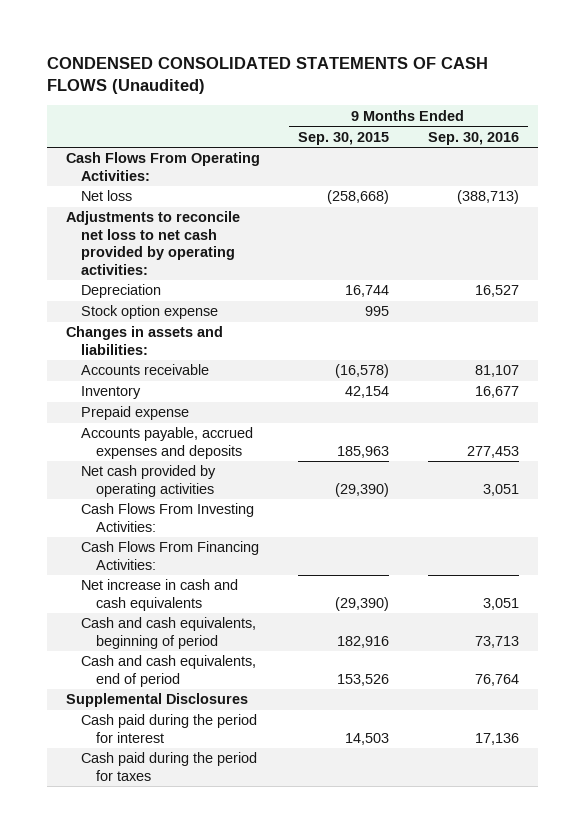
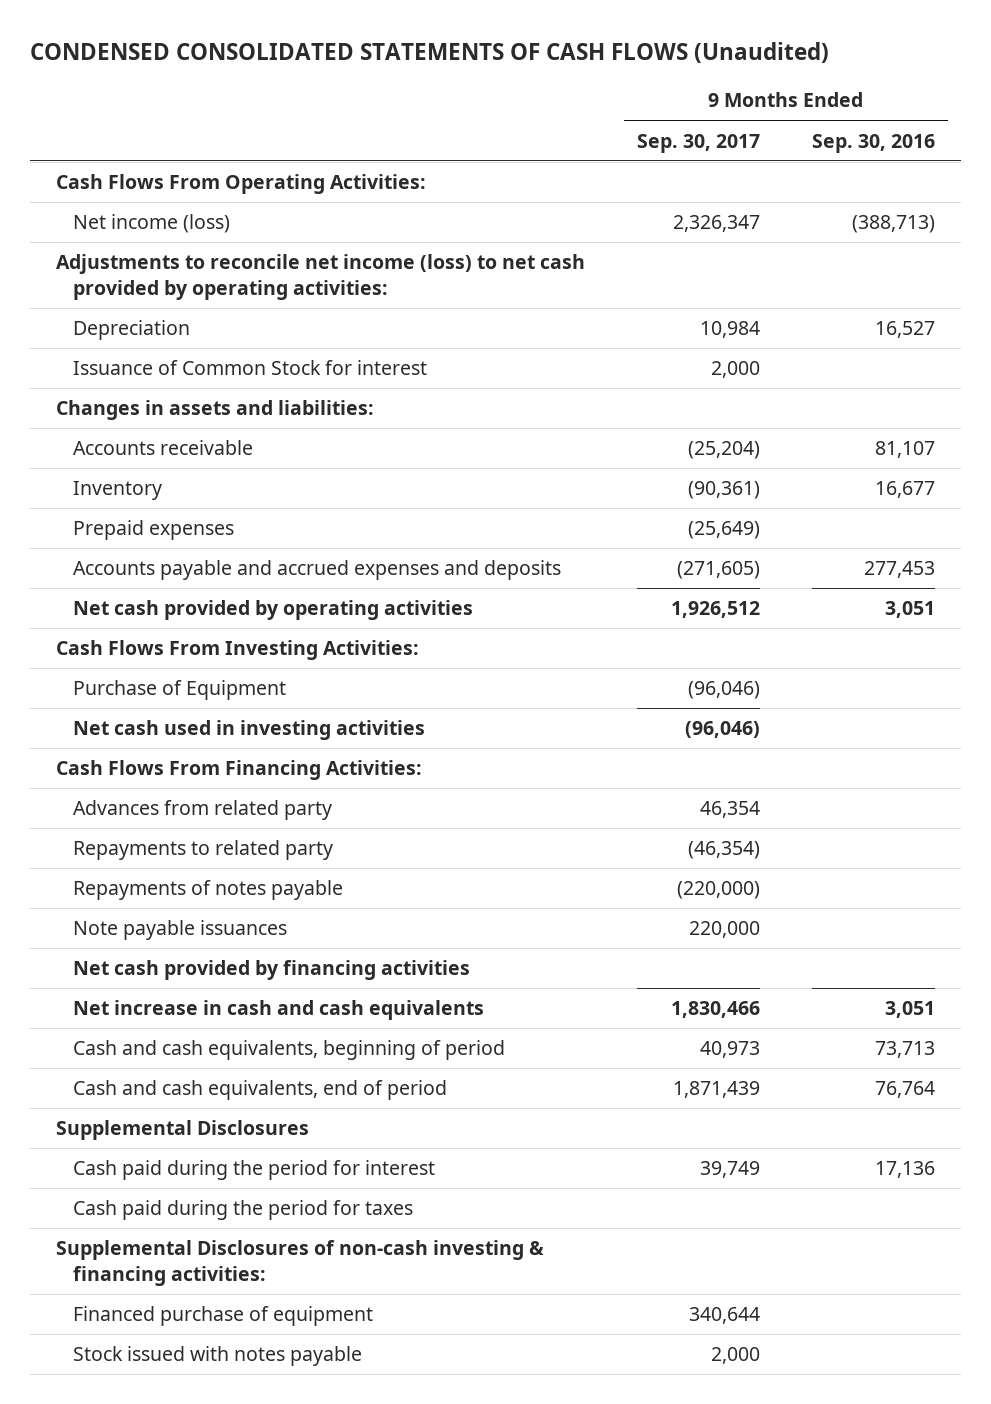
- | 9 Months Ended Sep. 30, 2015 | 9 Months Ended Sep. 30, 2016
+ | 9 Months Ended Sep. 30, 2017 | 9 Months Ended Sep. 30, 2016
- Net loss | (258,668) | (388,713)
- Adjustments to reconcile net loss to net cash provided by operating activities:
+ Net income (loss) | 2,326,347 | (388,713)
+ Adjustments to reconcile net income (loss) to net cash provided by operating activities:
- Stock option expense | 995 |
+ Issuance of Common Stock for interest | 2,000 |
- Prepaid expense
- Accounts payable, accrued expenses and deposits | 185,963 | 277,453
+ Prepaid expenses | (25,649) |
+ Accounts payable and accrued expenses and deposits | (271,605) | 277,453
+ Purchase of Equipment | (96,046) |
+ Net cash used in investing activities | (96,046) |
+ Advances from related party | 46,354 |
+ Repayments to related party | (46,354) |
+ Repayments of notes payable | (220,000) |
+ Note payable issuances | 220,000 |
+ Net cash provided by financing activities
+ Supplemental Disclosures of non-cash investing & financing activities:
+ Financed purchase of equipment | 340,644 |
+ Stock issued with notes payable | 2,000 |

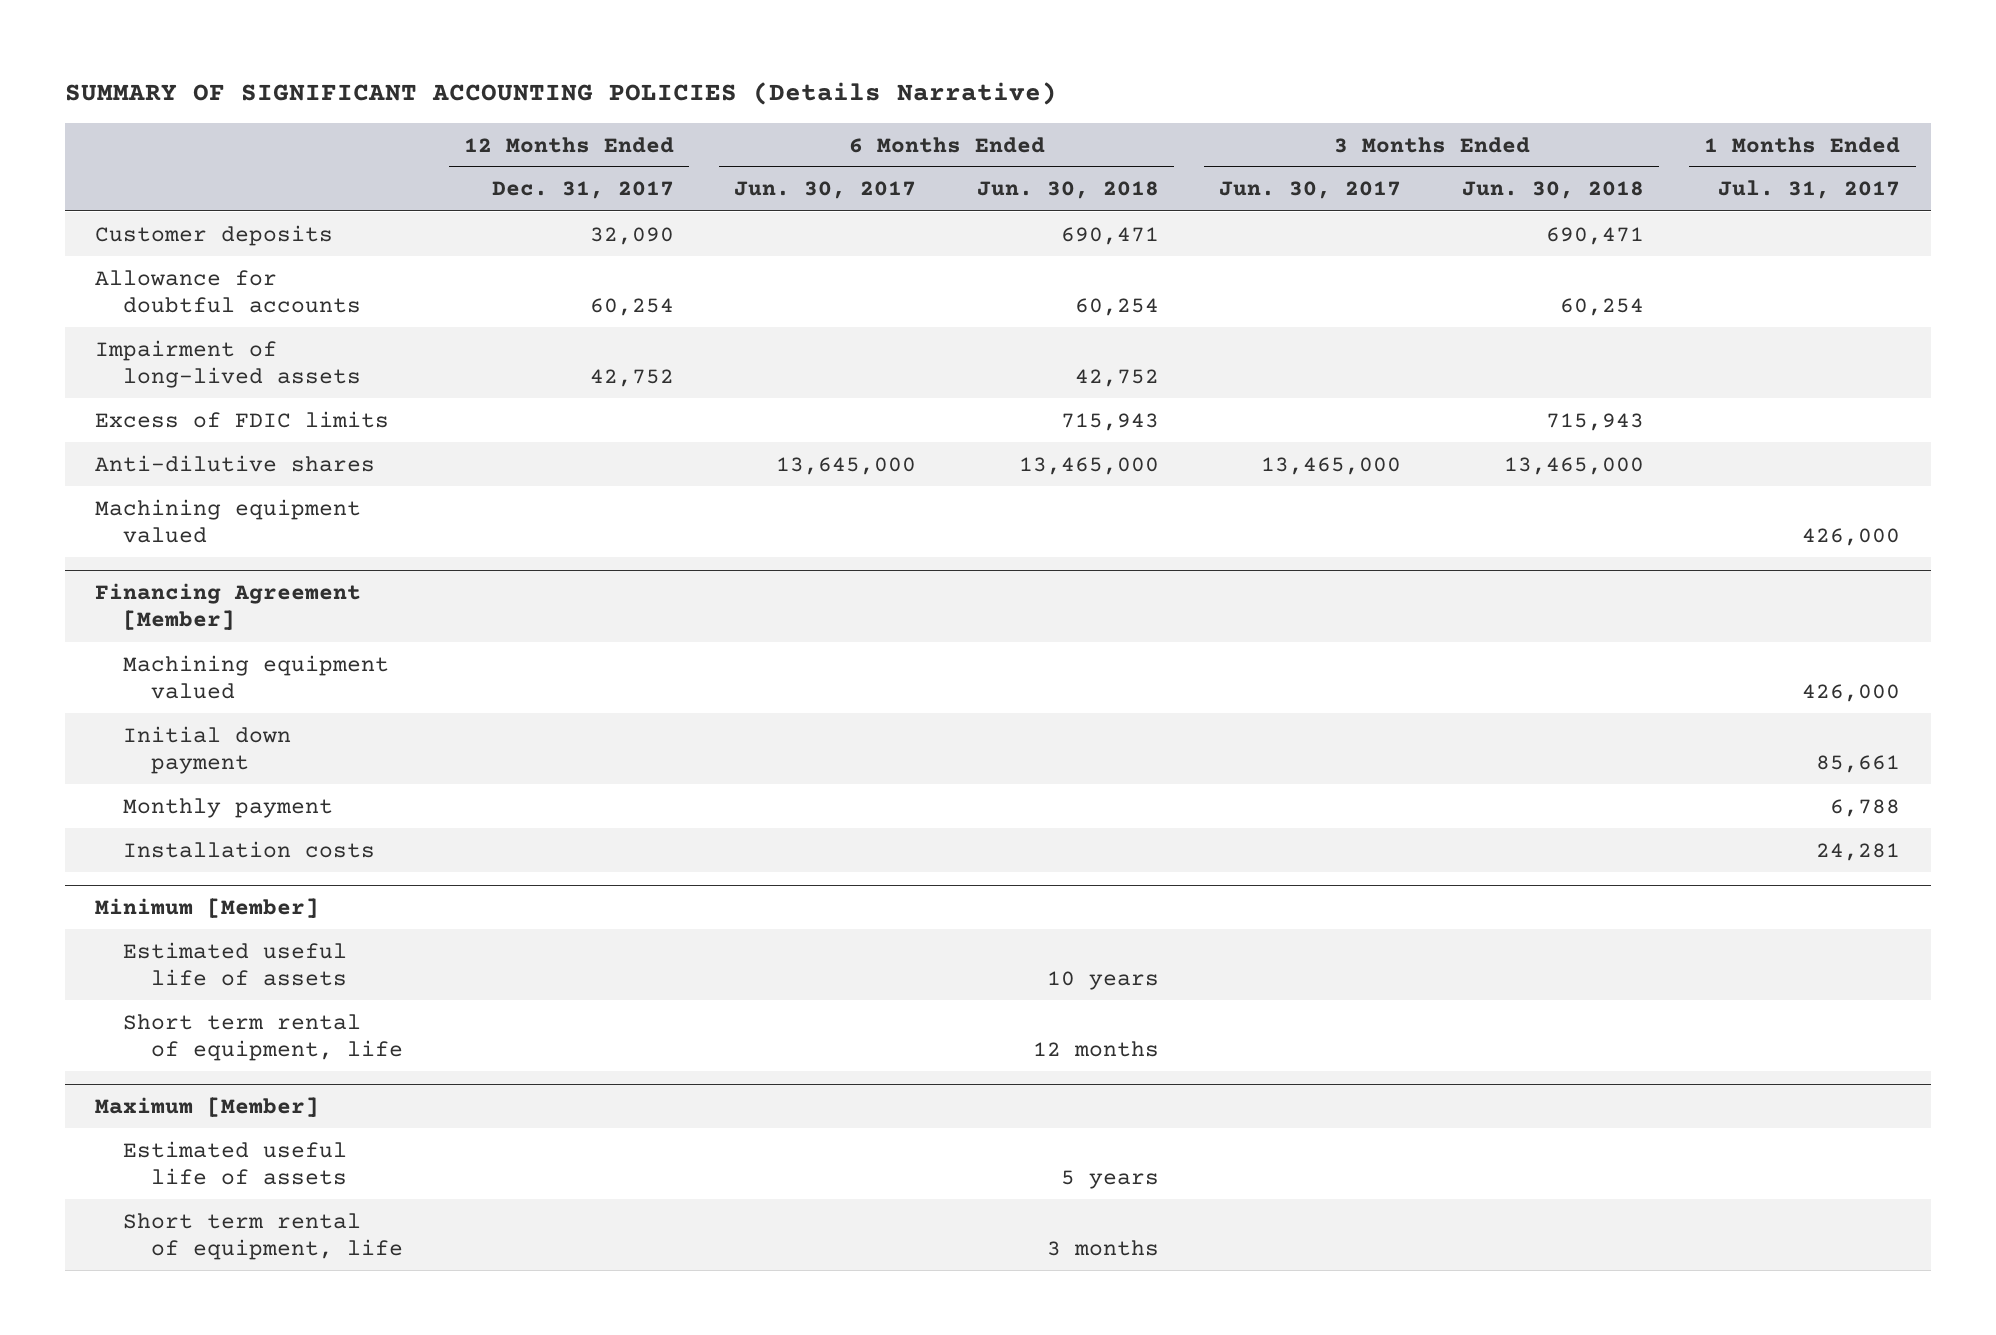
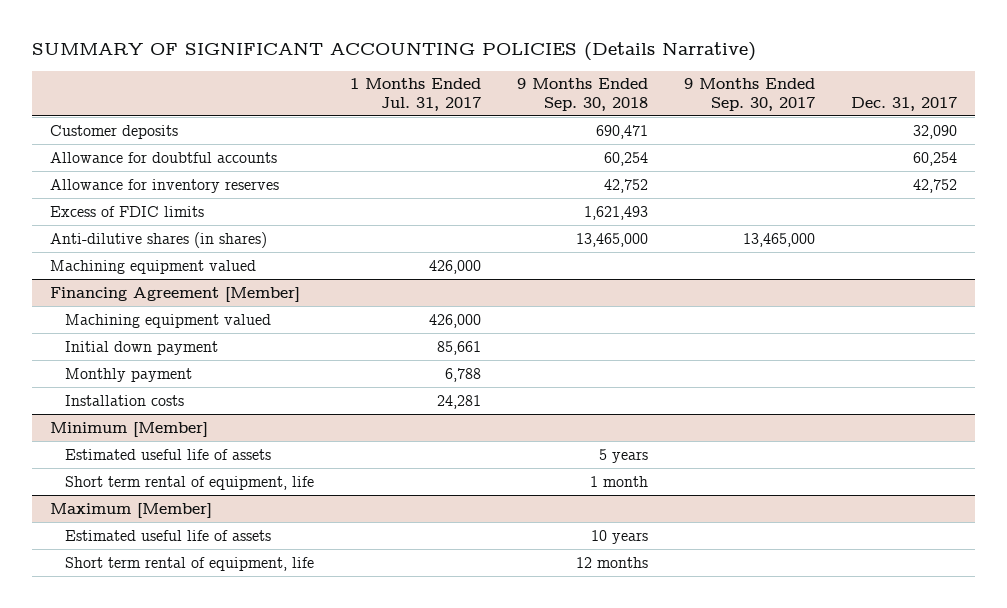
- | 12 Months Ended Dec. 31, 2017 | 6 Months Ended Jun. 30, 2017 | 6 Months Ended Jun. 30, 2018 | 3 Months Ended Jun. 30, 2017 | 3 Months Ended Jun. 30, 2018 | 1 Months Ended Jul. 31, 2017
+ | 1 Months Ended Jul. 31, 2017 | 9 Months Ended Sep. 30, 2018 | 9 Months Ended Sep. 30, 2017 | Dec. 31, 2017
- Impairment of long-lived assets | 42,752 | | 42,752 | | |
+ Allowance for inventory reserves | | 42,752 | | 42,752
- Anti-dilutive shares | | 13,645,000 | 13,465,000 | 13,465,000 | 13,465,000 |
+ Anti-dilutive shares (in shares) | | 13,465,000 | 13,465,000 |

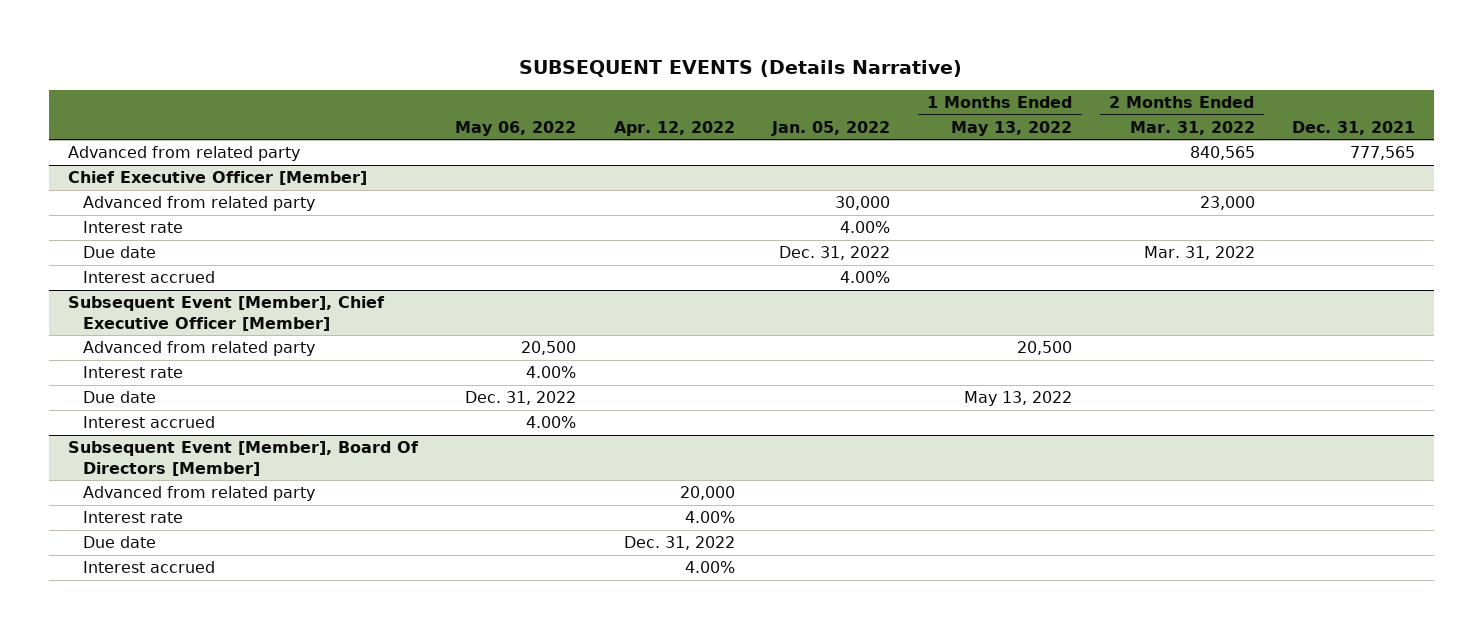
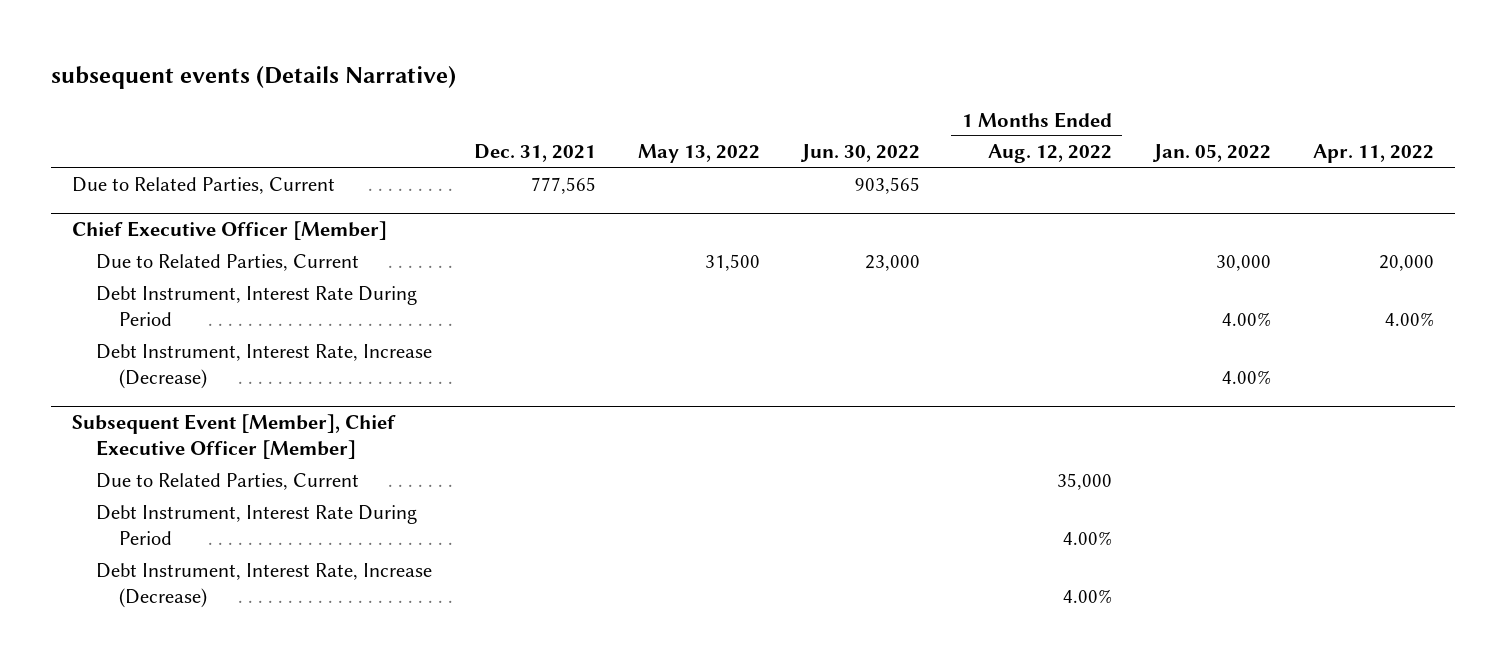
- SUBSEQUENT EVENTS (Details Narrative)
+ subsequent events (Details Narrative)
- | May 06, 2022 | Apr. 12, 2022 | Jan. 05, 2022 | 1 Months Ended May 13, 2022 | 2 Months Ended Mar. 31, 2022 | Dec. 31, 2021
+ | Dec. 31, 2021 | May 13, 2022 | Jun. 30, 2022 | 1 Months Ended Aug. 12, 2022 | Jan. 05, 2022 | Apr. 11, 2022
- Advanced from related party | | | | | 840,565 | 777,565
+ Due to Related Parties, Current | 777,565 | | 903,565 | | |
@ Chief Executive Officer [Member]
- Advanced from related party | | | 30,000 | | 23,000 |
- Interest rate | | | 4.00% | | |
- Due date | | | Dec. 31, 2022 | | Mar. 31, 2022 |
- Interest accrued | | | 4.00% | | |
+ Due to Related Parties, Current | | 31,500 | 23,000 | | 30,000 | 20,000
+ Debt Instrument, Interest Rate During Period | | | | | 4.00% | 4.00%
+ Debt Instrument, Interest Rate, Increase (Decrease) | | | | | 4.00% |
@ Subsequent Event [Member], Chief Executive Officer [Member]
- Advanced from related party | 20,500 | | | 20,500 | |
- Interest rate | 4.00% | | | | |
- Due date | Dec. 31, 2022 | | | May 13, 2022 | |
- Interest accrued | 4.00% | | | | |
- Subsequent Event [Member], Board Of Directors [Member]
- Advanced from related party | | 20,000 | | | |
- Interest rate | | 4.00% | | | |
- Due date | | Dec. 31, 2022 | | | |
- Interest accrued | | 4.00% | | | |
@ Subsequent Event [Member], Chief Executive Officer [Member]
+ Due to Related Parties, Current | | | | 35,000 | |
+ Debt Instrument, Interest Rate During Period | | | | 4.00% | |
+ Debt Instrument, Interest Rate, Increase (Decrease) | | | | 4.00% | |

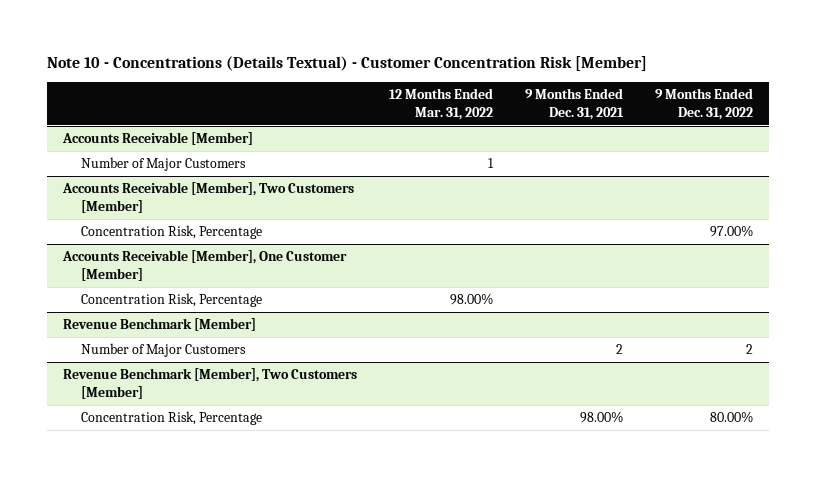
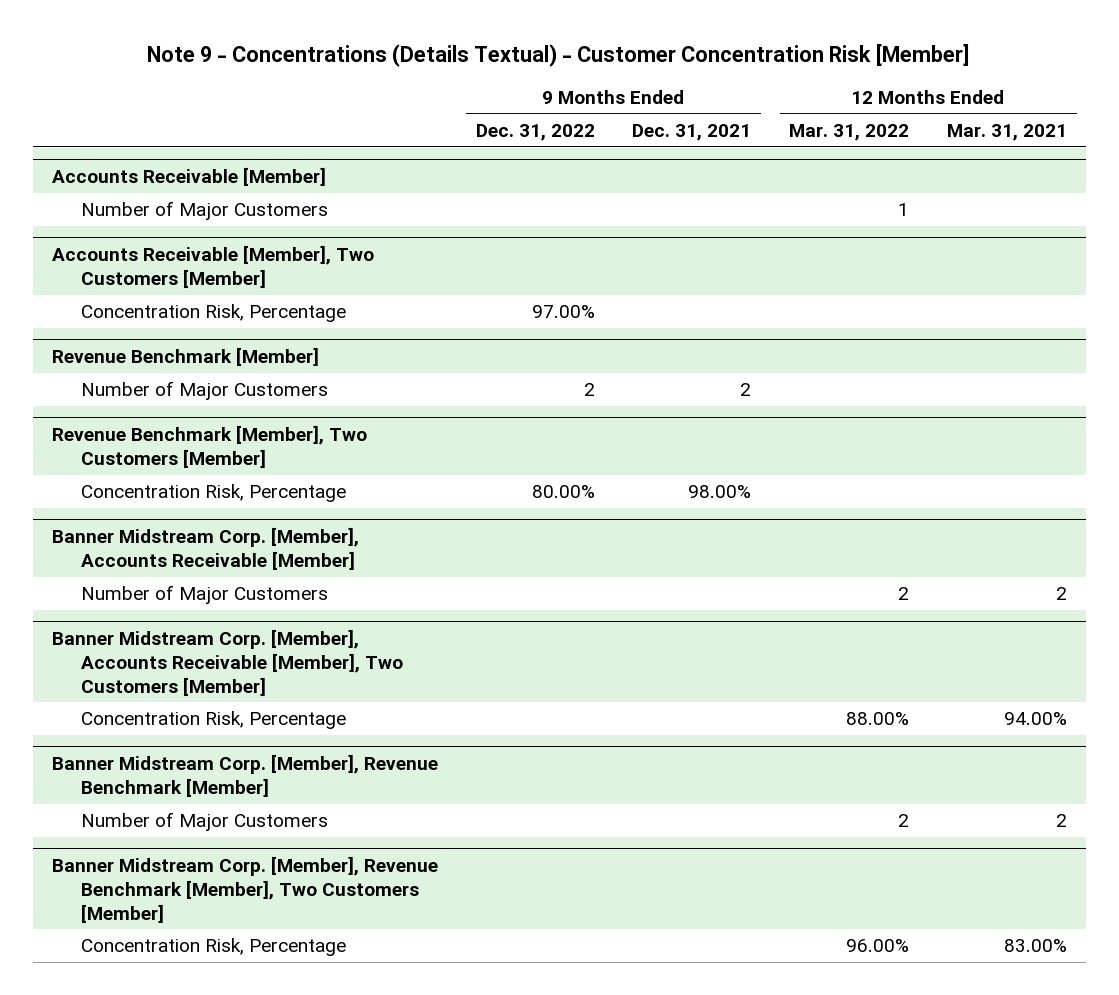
- Note 10 - Concentrations (Details Textual) - Customer Concentration Risk [Member]
+ Note 9 - Concentrations (Details Textual) - Customer Concentration Risk [Member]
- | 12 Months Ended Mar. 31, 2022 | 9 Months Ended Dec. 31, 2021 | 9 Months Ended Dec. 31, 2022
+ | 9 Months Ended Dec. 31, 2022 | 9 Months Ended Dec. 31, 2021 | 12 Months Ended Mar. 31, 2022 | 12 Months Ended Mar. 31, 2021
- Accounts Receivable [Member], One Customer [Member]
- Concentration Risk, Percentage | 98.00% | |
+ Banner Midstream Corp. [Member], Accounts Receivable [Member]
+ Number of Major Customers | | | 2 | 2
+ Banner Midstream Corp. [Member], Accounts Receivable [Member], Two Customers [Member]
+ Concentration Risk, Percentage | | | 88.00% | 94.00%
+ Banner Midstream Corp. [Member], Revenue Benchmark [Member]
+ Number of Major Customers | | | 2 | 2
+ Banner Midstream Corp. [Member], Revenue Benchmark [Member], Two Customers [Member]
+ Concentration Risk, Percentage | | | 96.00% | 83.00%

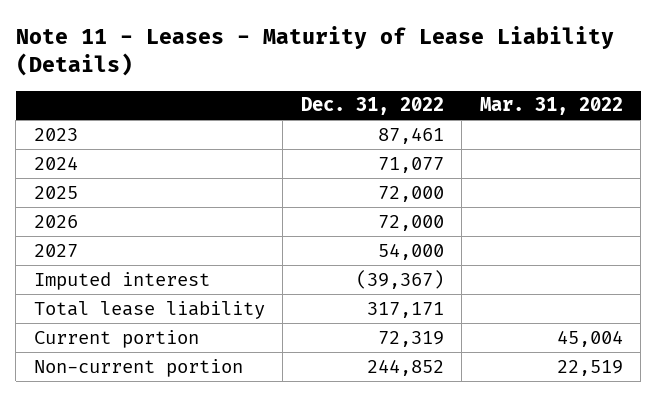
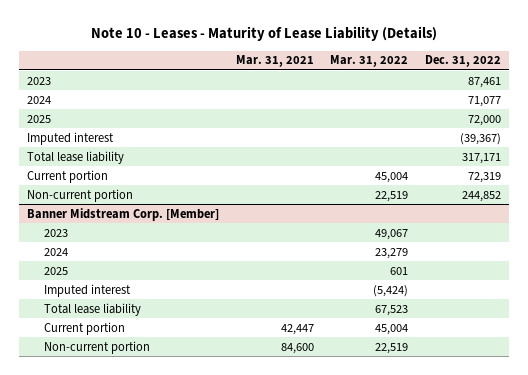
- Note 11 - Leases - Maturity of Lease Liability (Details)
+ Note 10 - Leases - Maturity of Lease Liability (Details)
- | Dec. 31, 2022 | Mar. 31, 2022
+ | Mar. 31, 2021 | Mar. 31, 2022 | Dec. 31, 2022
- 2026 | 72,000 |
- 2027 | 54,000 |
+ Banner Midstream Corp. [Member]
+ 2023 | | 49,067 |
+ 2024 | | 23,279 |
+ 2025 | | 601 |
+ Imputed interest | | (5,424) |
+ Total lease liability | | 67,523 |
+ Current portion | 42,447 | 45,004 |
+ Non-current portion | 84,600 | 22,519 |

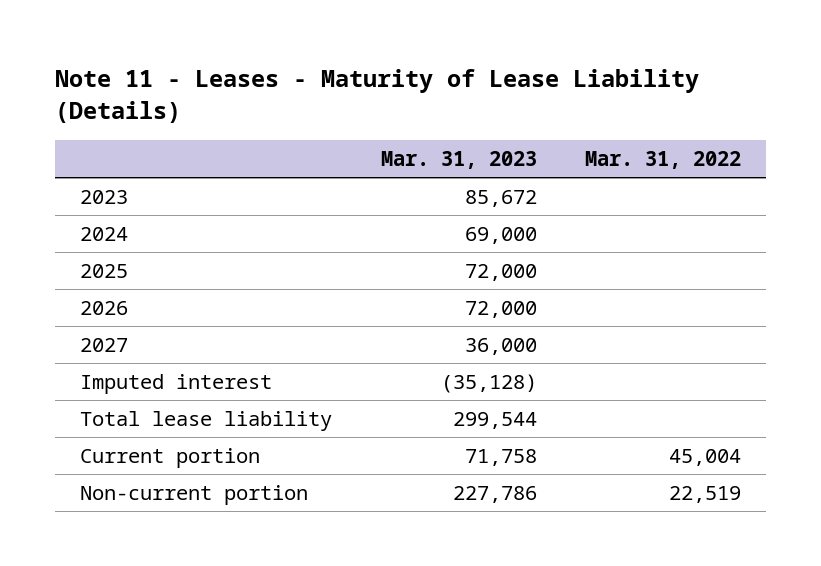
- Note 10 - Leases - Maturity of Lease Liability (Details)
+ Note 11 - Leases - Maturity of Lease Liability (Details)
- | Mar. 31, 2021 | Mar. 31, 2022 | Dec. 31, 2022
+ | Mar. 31, 2023 | Mar. 31, 2022
+ 2026 | 72,000 |
+ 2027 | 36,000 |
- Banner Midstream Corp. [Member]
- 2023 | | 49,067 |
- 2024 | | 23,279 |
- 2025 | | 601 |
- Imputed interest | | (5,424) |
- Total lease liability | | 67,523 |
- Current portion | 42,447 | 45,004 |
- Non-current portion | 84,600 | 22,519 |

